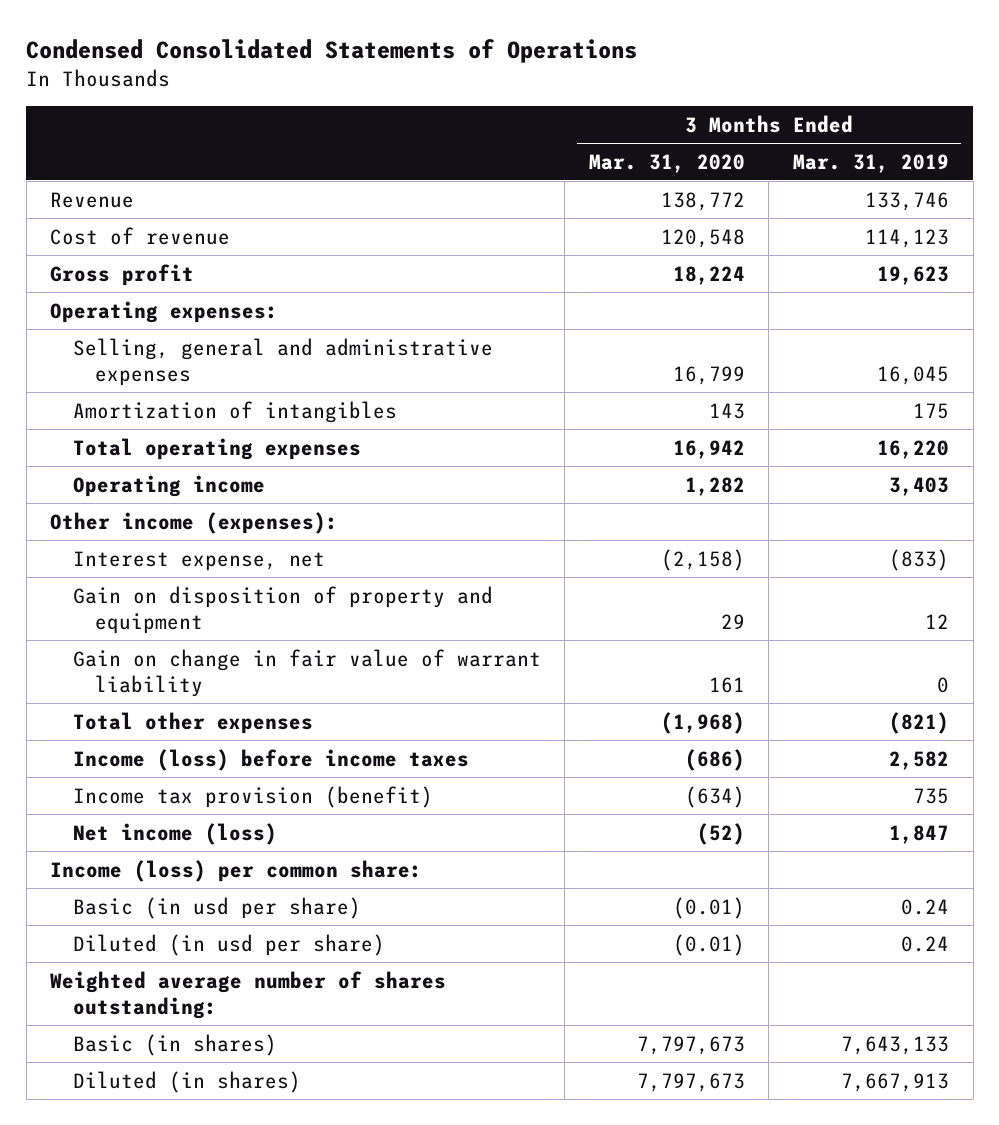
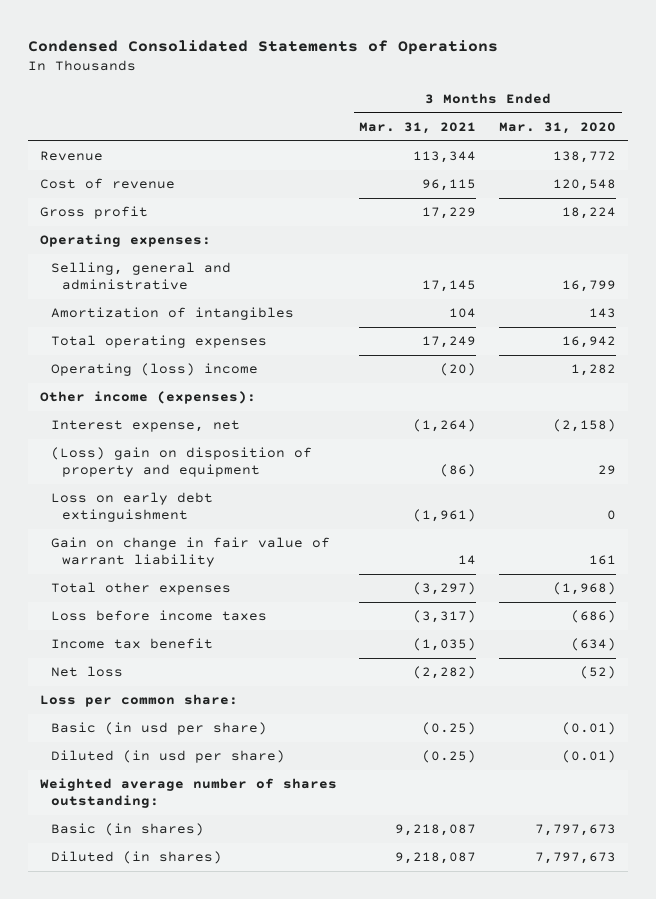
- | 3 Months Ended Mar. 31, 2020 | 3 Months Ended Mar. 31, 2019
+ | 3 Months Ended Mar. 31, 2021 | 3 Months Ended Mar. 31, 2020
- Selling, general and administrative expenses | 16,799 | 16,045
+ Selling, general and administrative | 17,145 | 16,799
- Operating income | 1,282 | 3,403
+ Operating (loss) income | (20) | 1,282
- Gain on disposition of property and equipment | 29 | 12
+ (Loss) gain on disposition of property and equipment | (86) | 29
+ Loss on early debt extinguishment | (1,961) | 0
- Income (loss) before income taxes | (686) | 2,582
- Income tax provision (benefit) | (634) | 735
- Net income (loss) | (52) | 1,847
- Income (loss) per common share:
+ Loss before income taxes | (3,317) | (686)
+ Income tax benefit | (1,035) | (634)
+ Net loss | (2,282) | (52)
+ Loss per common share:

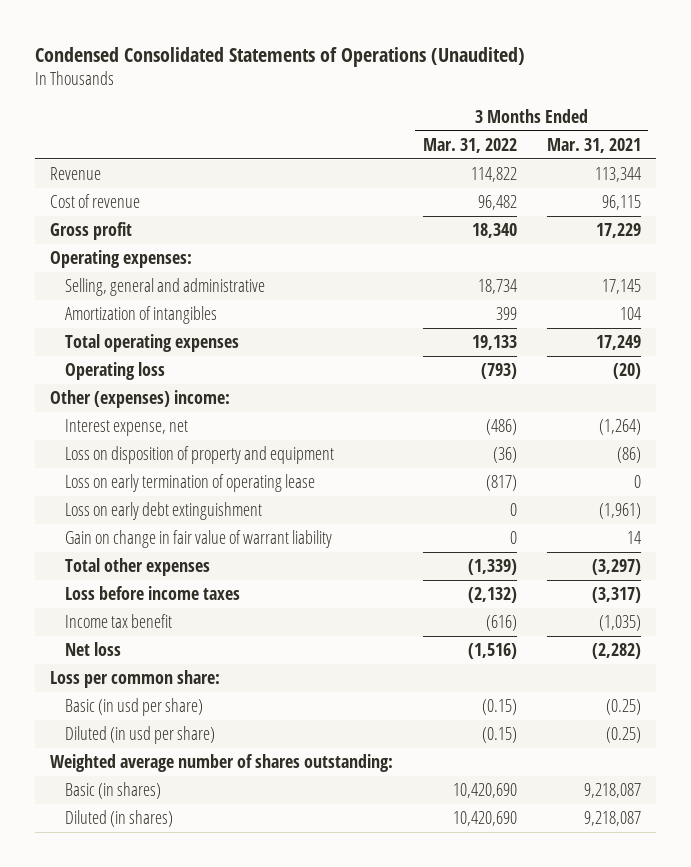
- Condensed Consolidated Statements of Operations
+ Condensed Consolidated Statements of Operations (Unaudited)
- | 3 Months Ended Mar. 31, 2021 | 3 Months Ended Mar. 31, 2020
+ | 3 Months Ended Mar. 31, 2022 | 3 Months Ended Mar. 31, 2021
- Operating (loss) income | (20) | 1,282
- Other income (expenses):
+ Operating loss | (793) | (20)
+ Other (expenses) income:
- (Loss) gain on disposition of property and equipment | (86) | 29
+ Loss on disposition of property and equipment | (36) | (86)
+ Loss on early termination of operating lease | (817) | 0

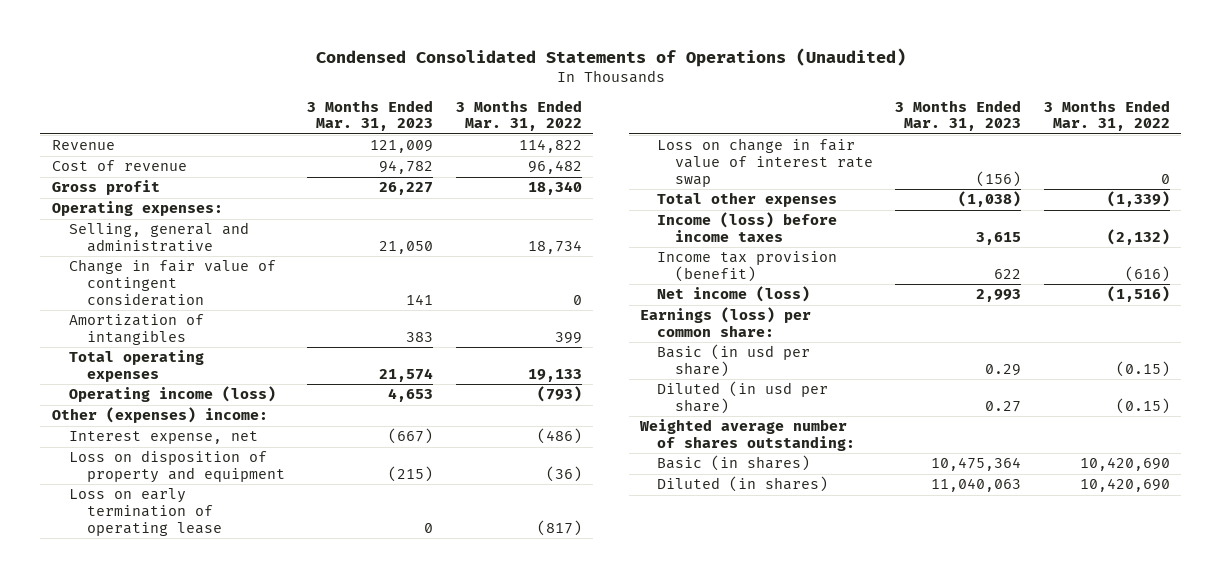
- | 3 Months Ended Mar. 31, 2022 | 3 Months Ended Mar. 31, 2021
+ | 3 Months Ended Mar. 31, 2023 | 3 Months Ended Mar. 31, 2022
+ Change in fair value of contingent consideration | 141 | 0
- Operating loss | (793) | (20)
+ Operating income (loss) | 4,653 | (793)
- Loss on early debt extinguishment | 0 | (1,961)
- Gain on change in fair value of warrant liability | 0 | 14
+ Loss on change in fair value of interest rate swap | (156) | 0
- Loss before income taxes | (2,132) | (3,317)
- Income tax benefit | (616) | (1,035)
- Net loss | (1,516) | (2,282)
- Loss per common share:
+ Income (loss) before income taxes | 3,615 | (2,132)
+ Income tax provision (benefit) | 622 | (616)
+ Net income (loss) | 2,993 | (1,516)
+ Earnings (loss) per common share:

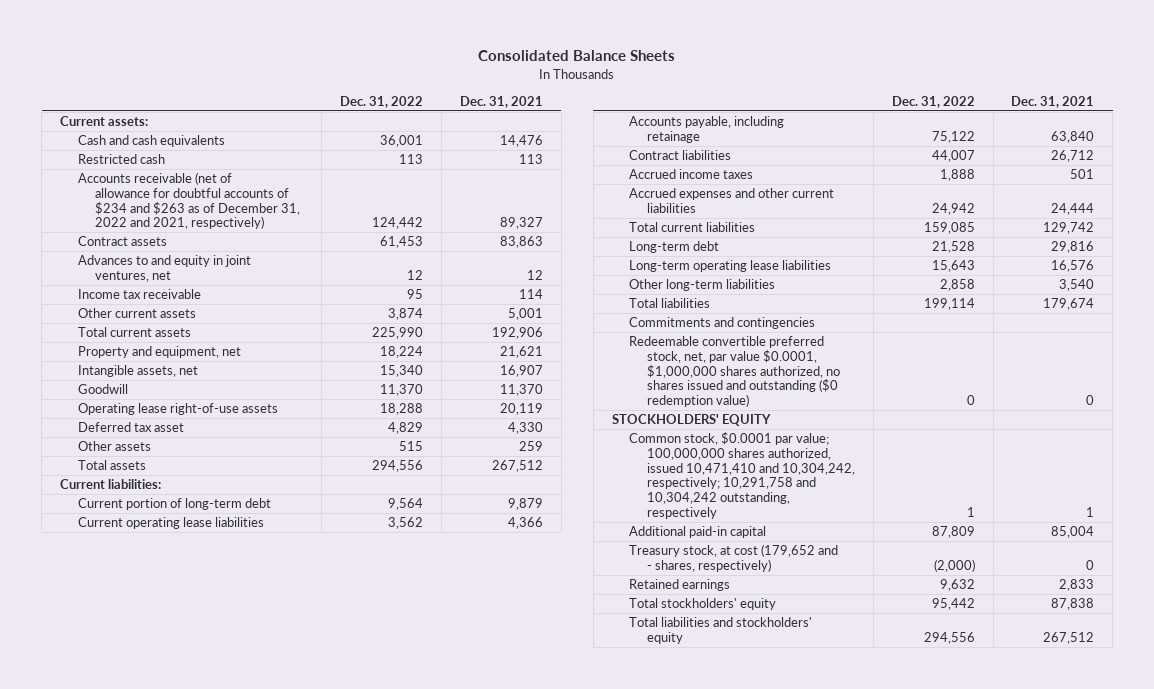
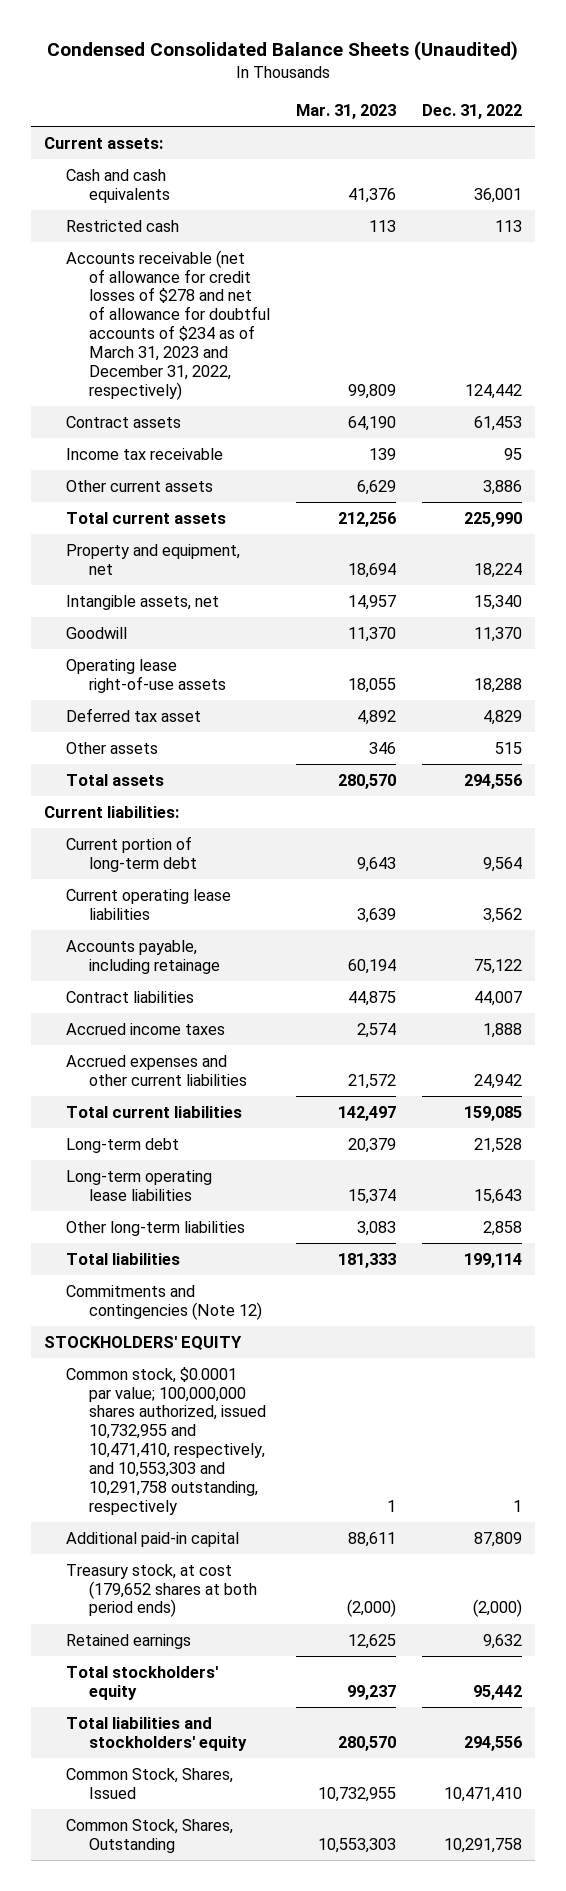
- Consolidated Balance Sheets
+ Condensed Consolidated Balance Sheets (Unaudited)
- | Dec. 31, 2022 | Dec. 31, 2021
+ | Mar. 31, 2023 | Dec. 31, 2022
- Accounts receivable (net of allowance for doubtful accounts of $234 and $263 as of December 31, 2022 and 2021, respectively) | 124,442 | 89,327
+ Accounts receivable (net of allowance for credit losses of $278 and net of allowance for doubtful accounts of $234 as of March 31, 2023 and December 31, 2022, respectively) | 99,809 | 124,442
- Advances to and equity in joint ventures, net | 12 | 12
- Other current assets | 3,874 | 5,001
+ Other current assets | 6,629 | 3,886
- Commitments and contingencies
- Redeemable convertible preferred stock, net, par value $0.0001, $1,000,000 shares authorized, no shares issued and outstanding ($0 redemption value) | 0 | 0
+ Commitments and contingencies (Note 12)
- Common stock, $0.0001 par value; 100,000,000 shares authorized, issued 10,471,410 and 10,304,242, respectively; 10,291,758 and 10,304,242 outstanding, respectively | 1 | 1
+ Common stock, $0.0001 par value; 100,000,000 shares authorized, issued 10,732,955 and 10,471,410, respectively, and 10,553,303 and 10,291,758 outstanding, respectively | 1 | 1
- Treasury stock, at cost (179,652 and - shares, respectively) | (2,000) | 0
+ Treasury stock, at cost (179,652 shares at both period ends) | (2,000) | (2,000)
+ Common Stock, Shares, Issued | 10,732,955 | 10,471,410
+ Common Stock, Shares, Outstanding | 10,553,303 | 10,291,758

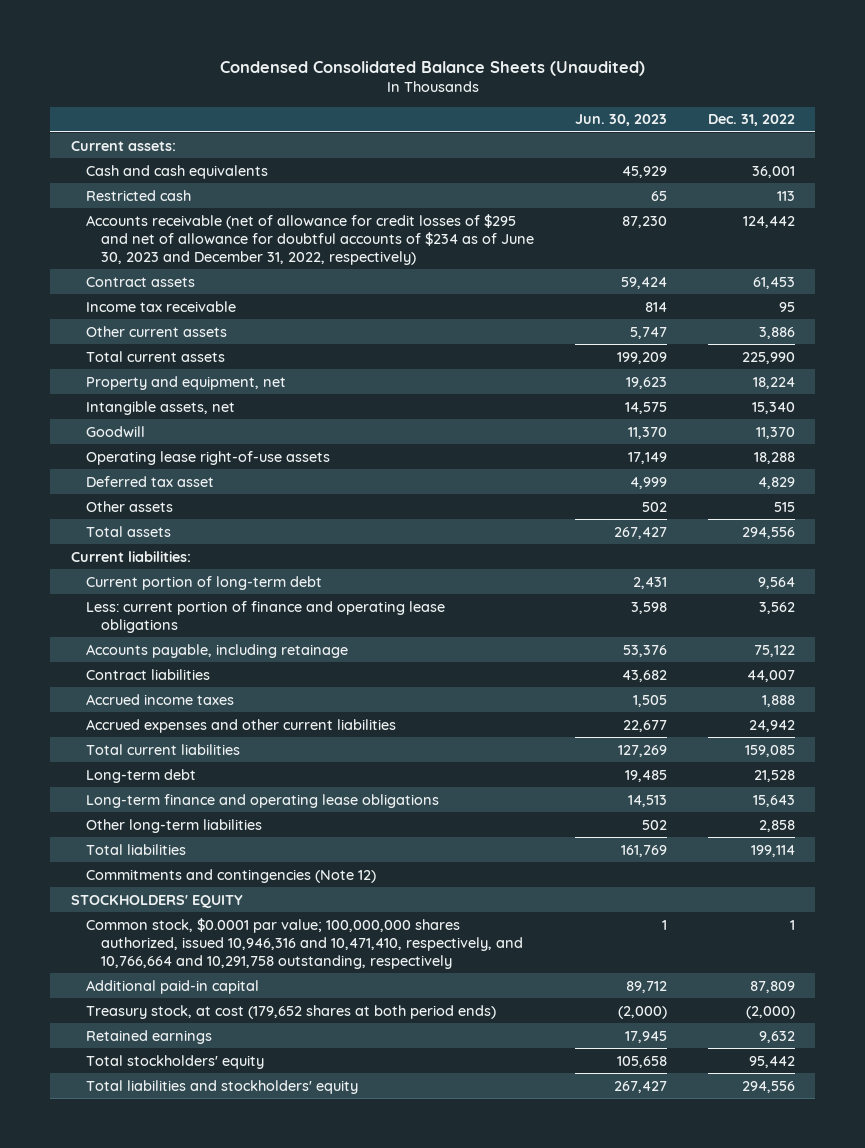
- | Mar. 31, 2023 | Dec. 31, 2022
+ | Jun. 30, 2023 | Dec. 31, 2022
- Accounts receivable (net of allowance for credit losses of $278 and net of allowance for doubtful accounts of $234 as of March 31, 2023 and December 31, 2022, respectively) | 99,809 | 124,442
+ Accounts receivable (net of allowance for credit losses of $295 and net of allowance for doubtful accounts of $234 as of June 30, 2023 and December 31, 2022, respectively) | 87,230 | 124,442
- Current operating lease liabilities | 3,639 | 3,562
+ Less: current portion of finance and operating lease obligations | 3,598 | 3,562
- Long-term operating lease liabilities | 15,374 | 15,643
+ Long-term finance and operating lease obligations | 14,513 | 15,643
- Common stock, $0.0001 par value; 100,000,000 shares authorized, issued 10,732,955 and 10,471,410, respectively, and 10,553,303 and 10,291,758 outstanding, respectively | 1 | 1
+ Common stock, $0.0001 par value; 100,000,000 shares authorized, issued 10,946,316 and 10,471,410, respectively, and 10,766,664 and 10,291,758 outstanding, respectively | 1 | 1
- Common Stock, Shares, Issued | 10,732,955 | 10,471,410
- Common Stock, Shares, Outstanding | 10,553,303 | 10,291,758

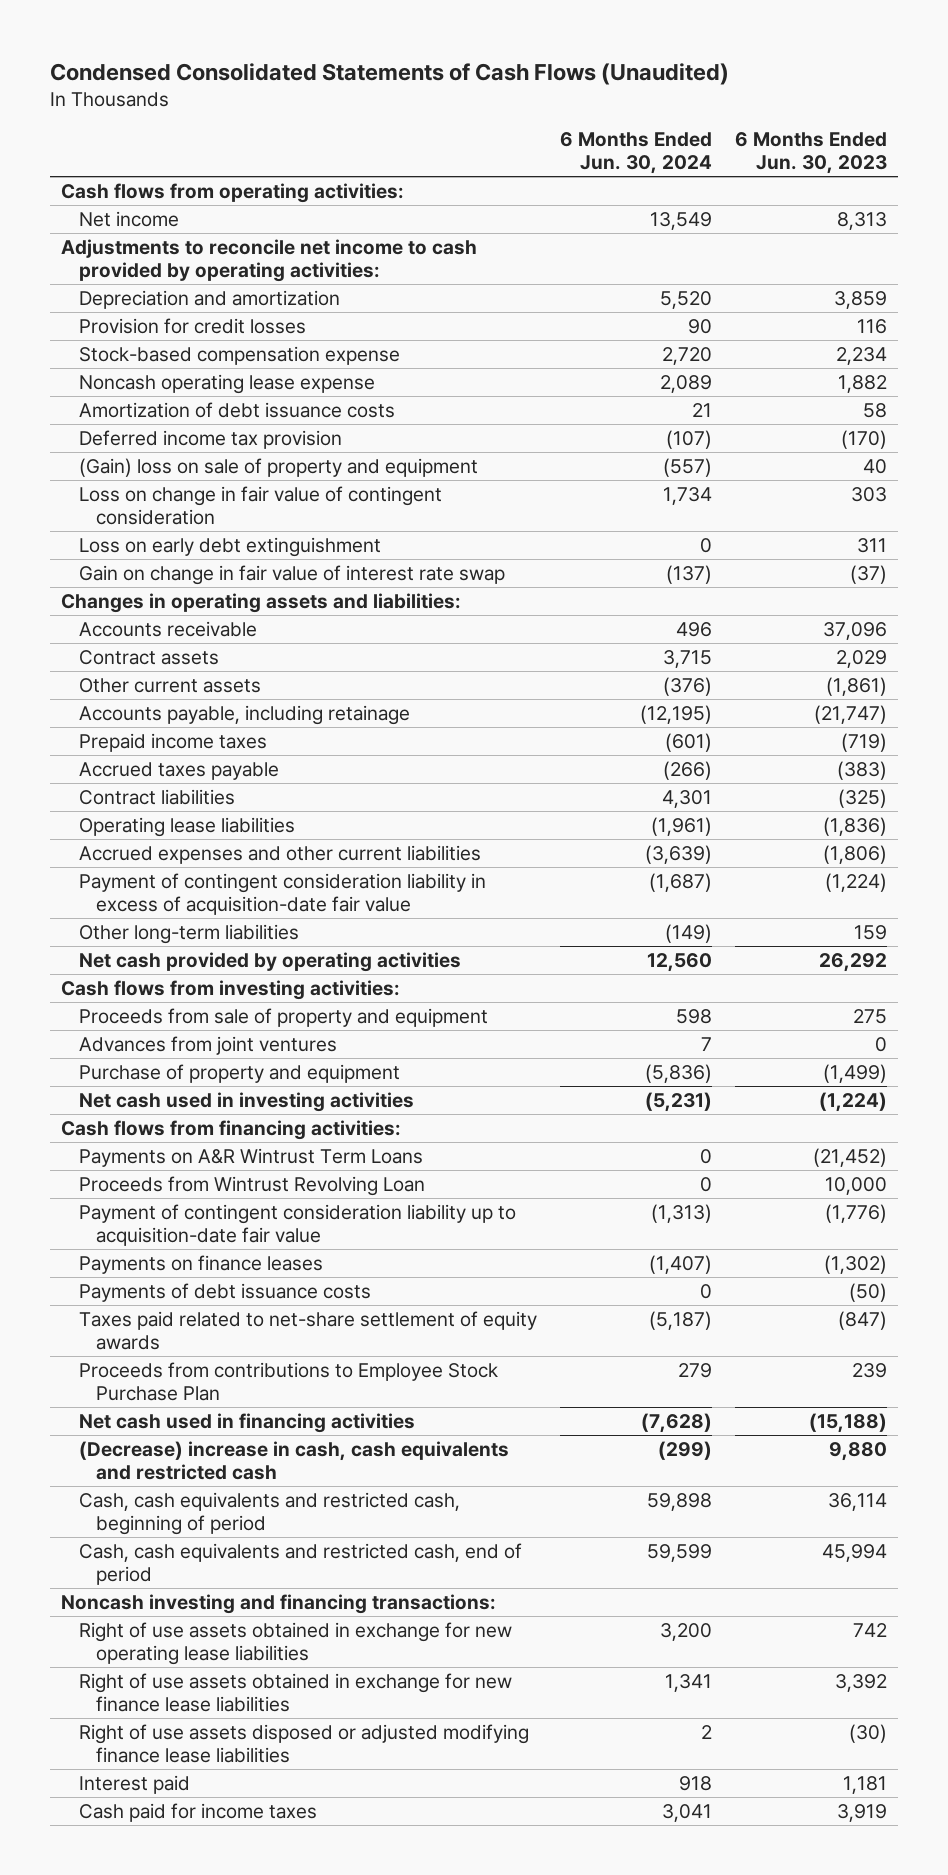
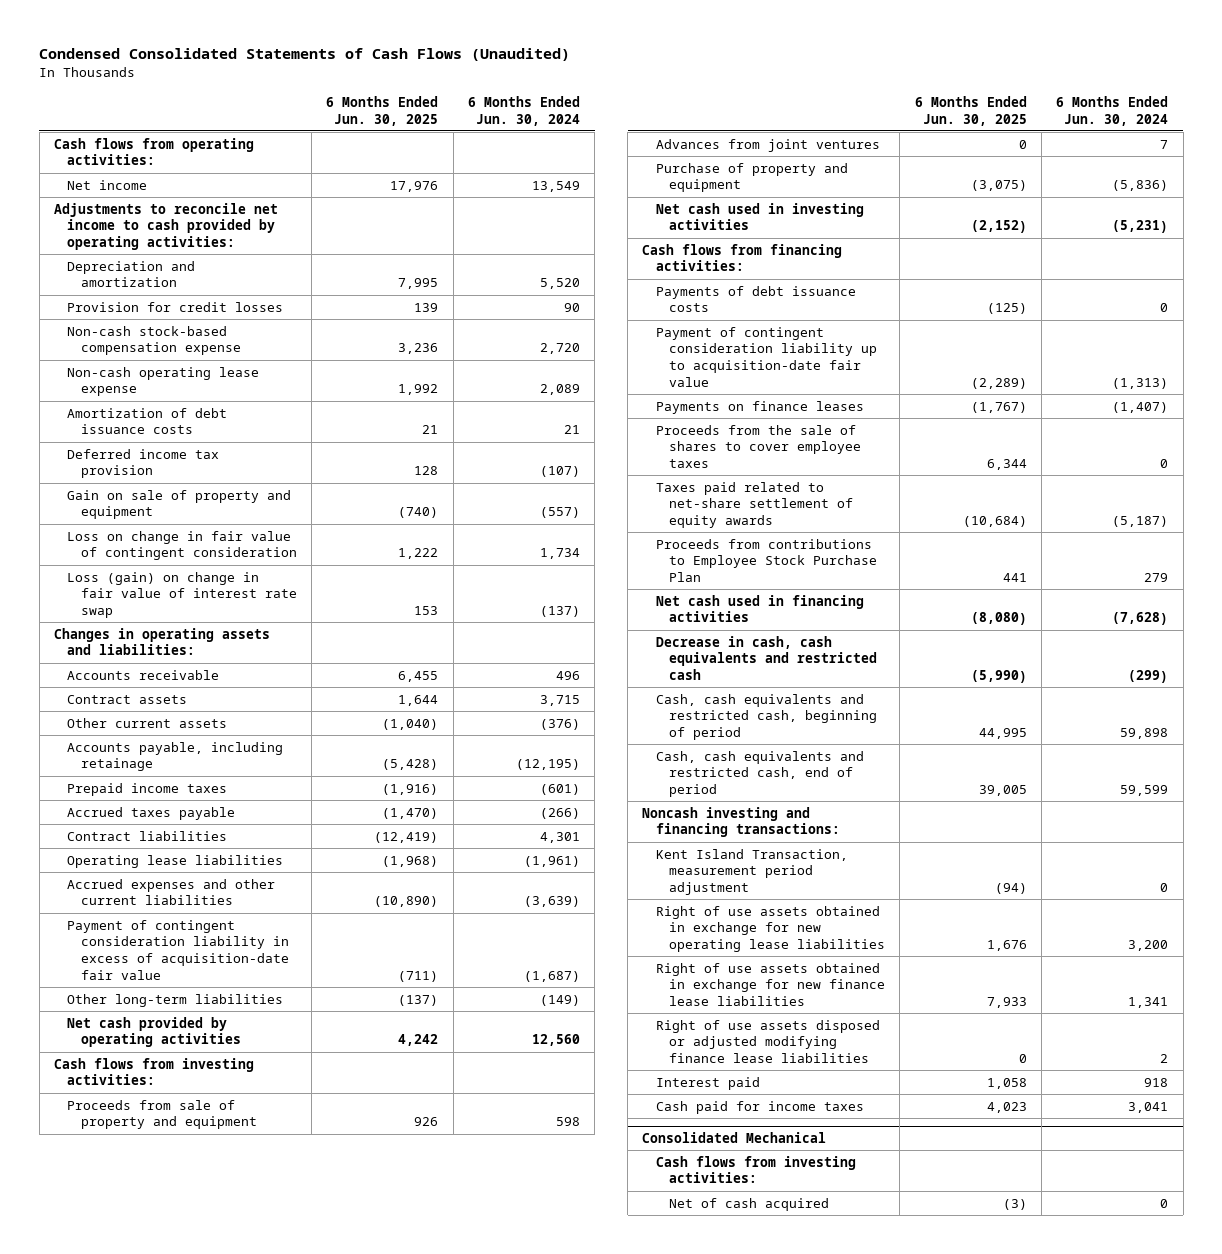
- | 6 Months Ended Jun. 30, 2024 | 6 Months Ended Jun. 30, 2023
+ | 6 Months Ended Jun. 30, 2025 | 6 Months Ended Jun. 30, 2024
- Stock-based compensation expense | 2,720 | 2,234
- Noncash operating lease expense | 2,089 | 1,882
+ Non-cash stock-based compensation expense | 3,236 | 2,720
+ Non-cash operating lease expense | 1,992 | 2,089
- (Gain) loss on sale of property and equipment | (557) | 40
+ Gain on sale of property and equipment | (740) | (557)
- Loss on early debt extinguishment | 0 | 311
- Gain on change in fair value of interest rate swap | (137) | (37)
+ Loss (gain) on change in fair value of interest rate swap | 153 | (137)
- Payments on A&R Wintrust Term Loans | 0 | (21,452)
- Proceeds from Wintrust Revolving Loan | 0 | 10,000
moved up: Payments of debt issuance costs | (125) | 0
+ Proceeds from the sale of shares to cover employee taxes | 6,344 | 0
- (Decrease) increase in cash, cash equivalents and restricted cash | (299) | 9,880
+ Decrease in cash, cash equivalents and restricted cash | (5,990) | (299)
+ Kent Island Transaction, measurement period adjustment | (94) | 0
+ Consolidated Mechanical
+ Cash flows from investing activities:
+ Net of cash acquired | (3) | 0

